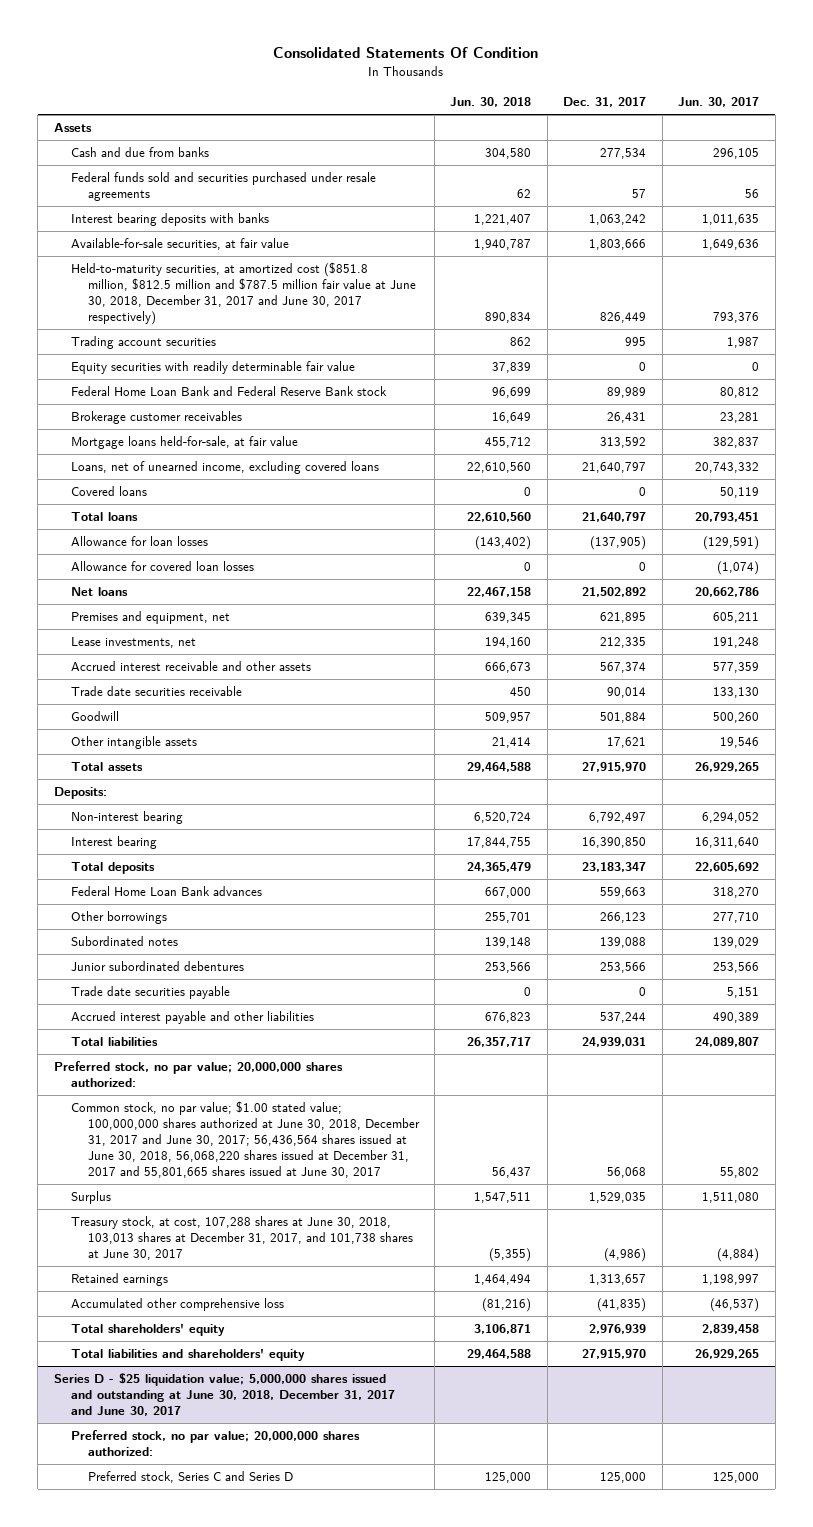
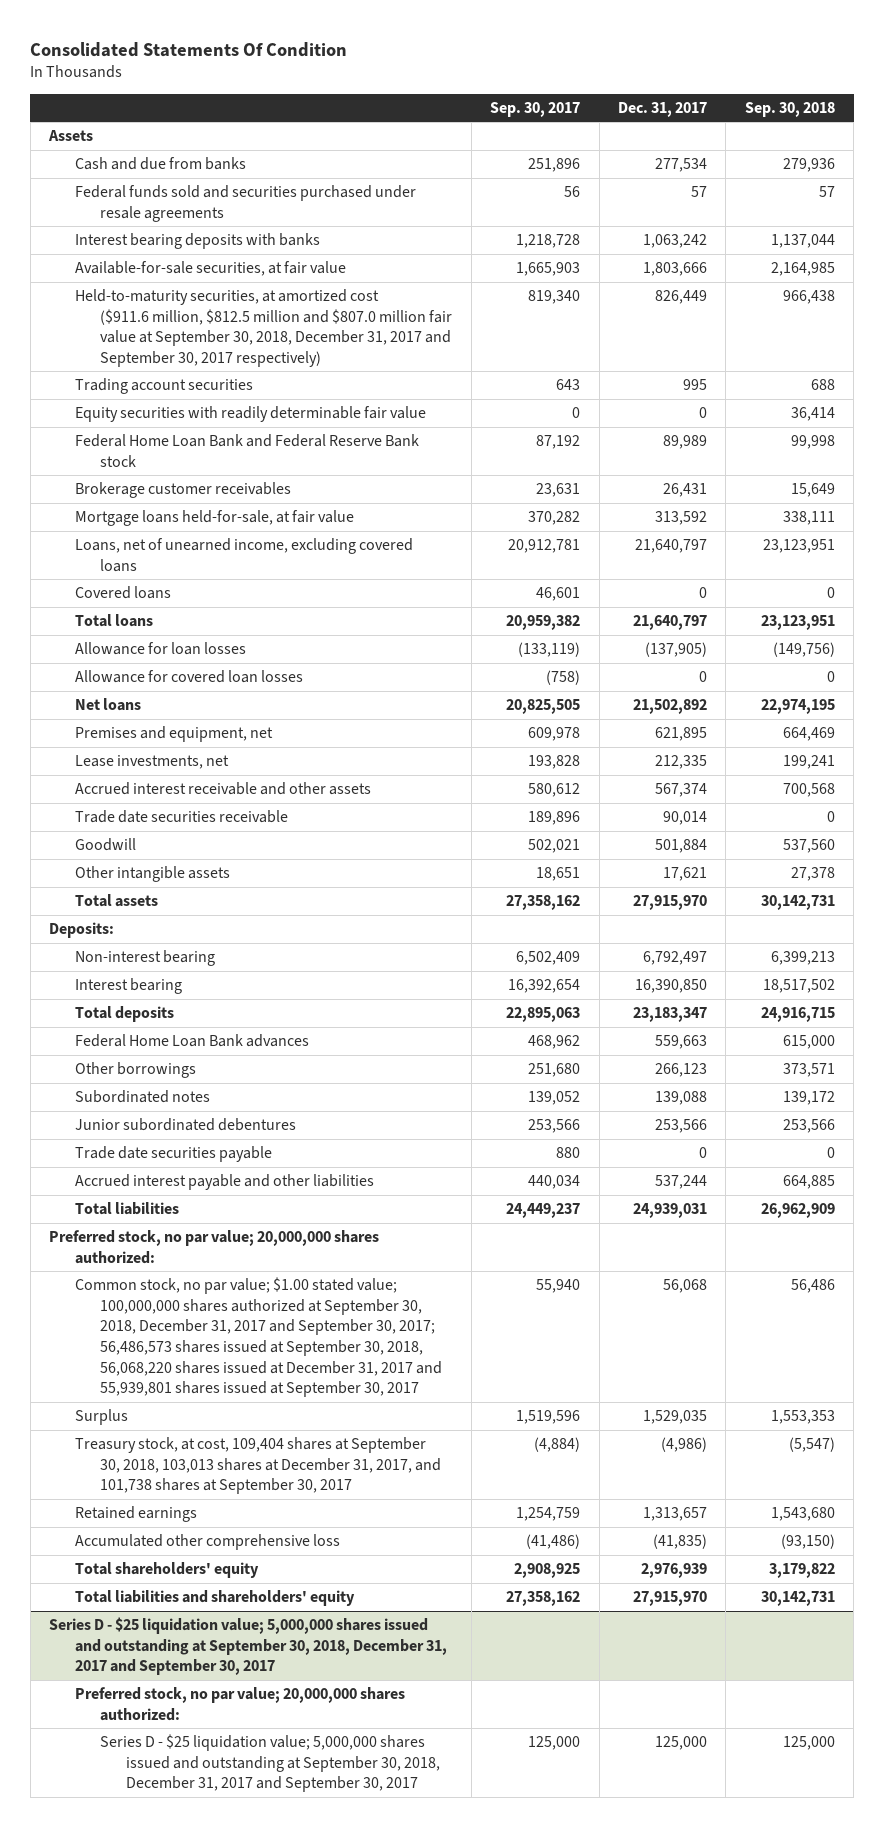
- | Jun. 30, 2018 | Dec. 31, 2017 | Jun. 30, 2017
+ | Sep. 30, 2017 | Dec. 31, 2017 | Sep. 30, 2018
- Held-to-maturity securities, at amortized cost ($851.8 million, $812.5 million and $787.5 million fair value at June 30, 2018, December 31, 2017 and June 30, 2017 respectively) | 890,834 | 826,449 | 793,376
+ Held-to-maturity securities, at amortized cost ($911.6 million, $812.5 million and $807.0 million fair value at September 30, 2018, December 31, 2017 and September 30, 2017 respectively) | 819,340 | 826,449 | 966,438
- Common stock, no par value; $1.00 stated value; 100,000,000 shares authorized at June 30, 2018, December 31, 2017 and June 30, 2017; 56,436,564 shares issued at June 30, 2018, 56,068,220 shares issued at December 31, 2017 and 55,801,665 shares issued at June 30, 2017 | 56,437 | 56,068 | 55,802
+ Common stock, no par value; $1.00 stated value; 100,000,000 shares authorized at September 30, 2018, December 31, 2017 and September 30, 2017; 56,486,573 shares issued at September 30, 2018, 56,068,220 shares issued at December 31, 2017 and 55,939,801 shares issued at September 30, 2017 | 55,940 | 56,068 | 56,486
- Treasury stock, at cost, 107,288 shares at June 30, 2018, 103,013 shares at December 31, 2017, and 101,738 shares at June 30, 2017 | (5,355) | (4,986) | (4,884)
+ Treasury stock, at cost, 109,404 shares at September 30, 2018, 103,013 shares at December 31, 2017, and 101,738 shares at September 30, 2017 | (4,884) | (4,986) | (5,547)
- Series D - $25 liquidation value; 5,000,000 shares issued and outstanding at June 30, 2018, December 31, 2017 and June 30, 2017
+ Series D - $25 liquidation value; 5,000,000 shares issued and outstanding at September 30, 2018, December 31, 2017 and September 30, 2017
- Preferred stock, Series C and Series D | 125,000 | 125,000 | 125,000
+ Series D - $25 liquidation value; 5,000,000 shares issued and outstanding at September 30, 2018, December 31, 2017 and September 30, 2017 | 125,000 | 125,000 | 125,000

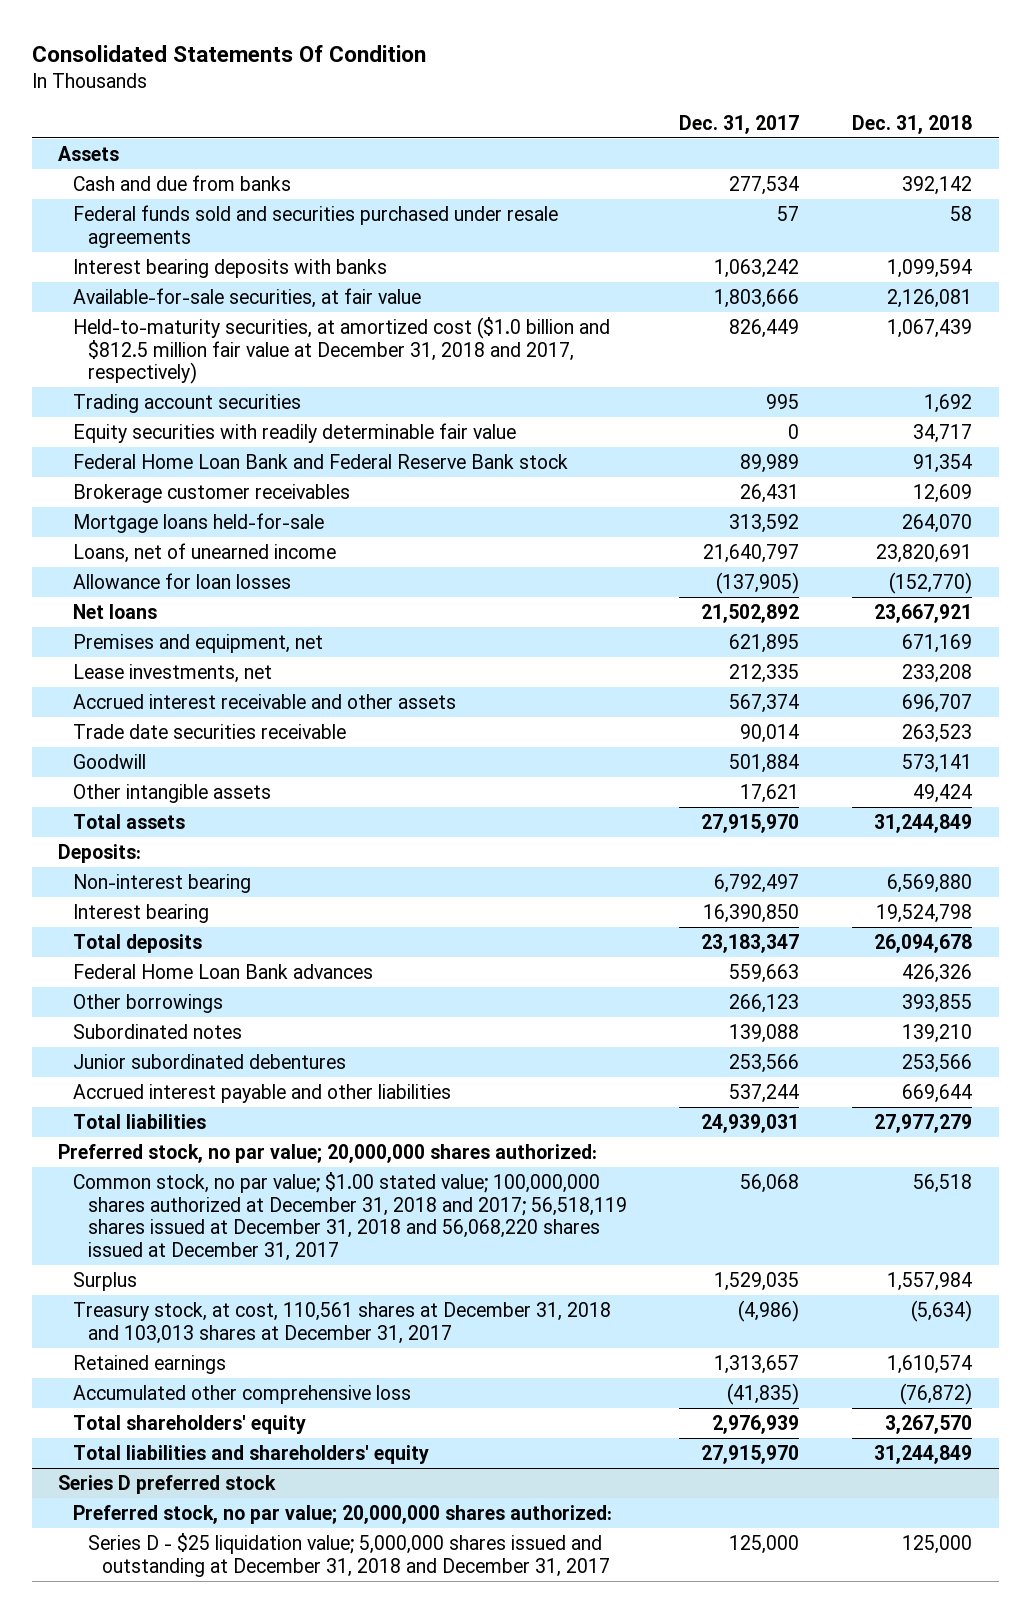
- | Sep. 30, 2017 | Dec. 31, 2017 | Sep. 30, 2018
+ | Dec. 31, 2017 | Dec. 31, 2018
- Held-to-maturity securities, at amortized cost ($911.6 million, $812.5 million and $807.0 million fair value at September 30, 2018, December 31, 2017 and September 30, 2017 respectively) | 819,340 | 826,449 | 966,438
+ Held-to-maturity securities, at amortized cost ($1.0 billion and $812.5 million fair value at December 31, 2018 and 2017, respectively) | 826,449 | 1,067,439
- Mortgage loans held-for-sale, at fair value | 370,282 | 313,592 | 338,111
- Loans, net of unearned income, excluding covered loans | 20,912,781 | 21,640,797 | 23,123,951
- Covered loans | 46,601 | 0 | 0
- Total loans | 20,959,382 | 21,640,797 | 23,123,951
+ Mortgage loans held-for-sale | 313,592 | 264,070
+ Loans, net of unearned income | 21,640,797 | 23,820,691
- Allowance for covered loan losses | (758) | 0 | 0
- Trade date securities payable | 880 | 0 | 0
- Common stock, no par value; $1.00 stated value; 100,000,000 shares authorized at September 30, 2018, December 31, 2017 and September 30, 2017; 56,486,573 shares issued at September 30, 2018, 56,068,220 shares issued at December 31, 2017 and 55,939,801 shares issued at September 30, 2017 | 55,940 | 56,068 | 56,486
+ Common stock, no par value; $1.00 stated value; 100,000,000 shares authorized at December 31, 2018 and 2017; 56,518,119 shares issued at December 31, 2018 and 56,068,220 shares issued at December 31, 2017 | 56,068 | 56,518
- Treasury stock, at cost, 109,404 shares at September 30, 2018, 103,013 shares at December 31, 2017, and 101,738 shares at September 30, 2017 | (4,884) | (4,986) | (5,547)
+ Treasury stock, at cost, 110,561 shares at December 31, 2018 and 103,013 shares at December 31, 2017 | (4,986) | (5,634)
- Series D - $25 liquidation value; 5,000,000 shares issued and outstanding at September 30, 2018, December 31, 2017 and September 30, 2017
+ Series D preferred stock
- Series D - $25 liquidation value; 5,000,000 shares issued and outstanding at September 30, 2018, December 31, 2017 and September 30, 2017 | 125,000 | 125,000 | 125,000
+ Series D - $25 liquidation value; 5,000,000 shares issued and outstanding at December 31, 2018 and December 31, 2017 | 125,000 | 125,000

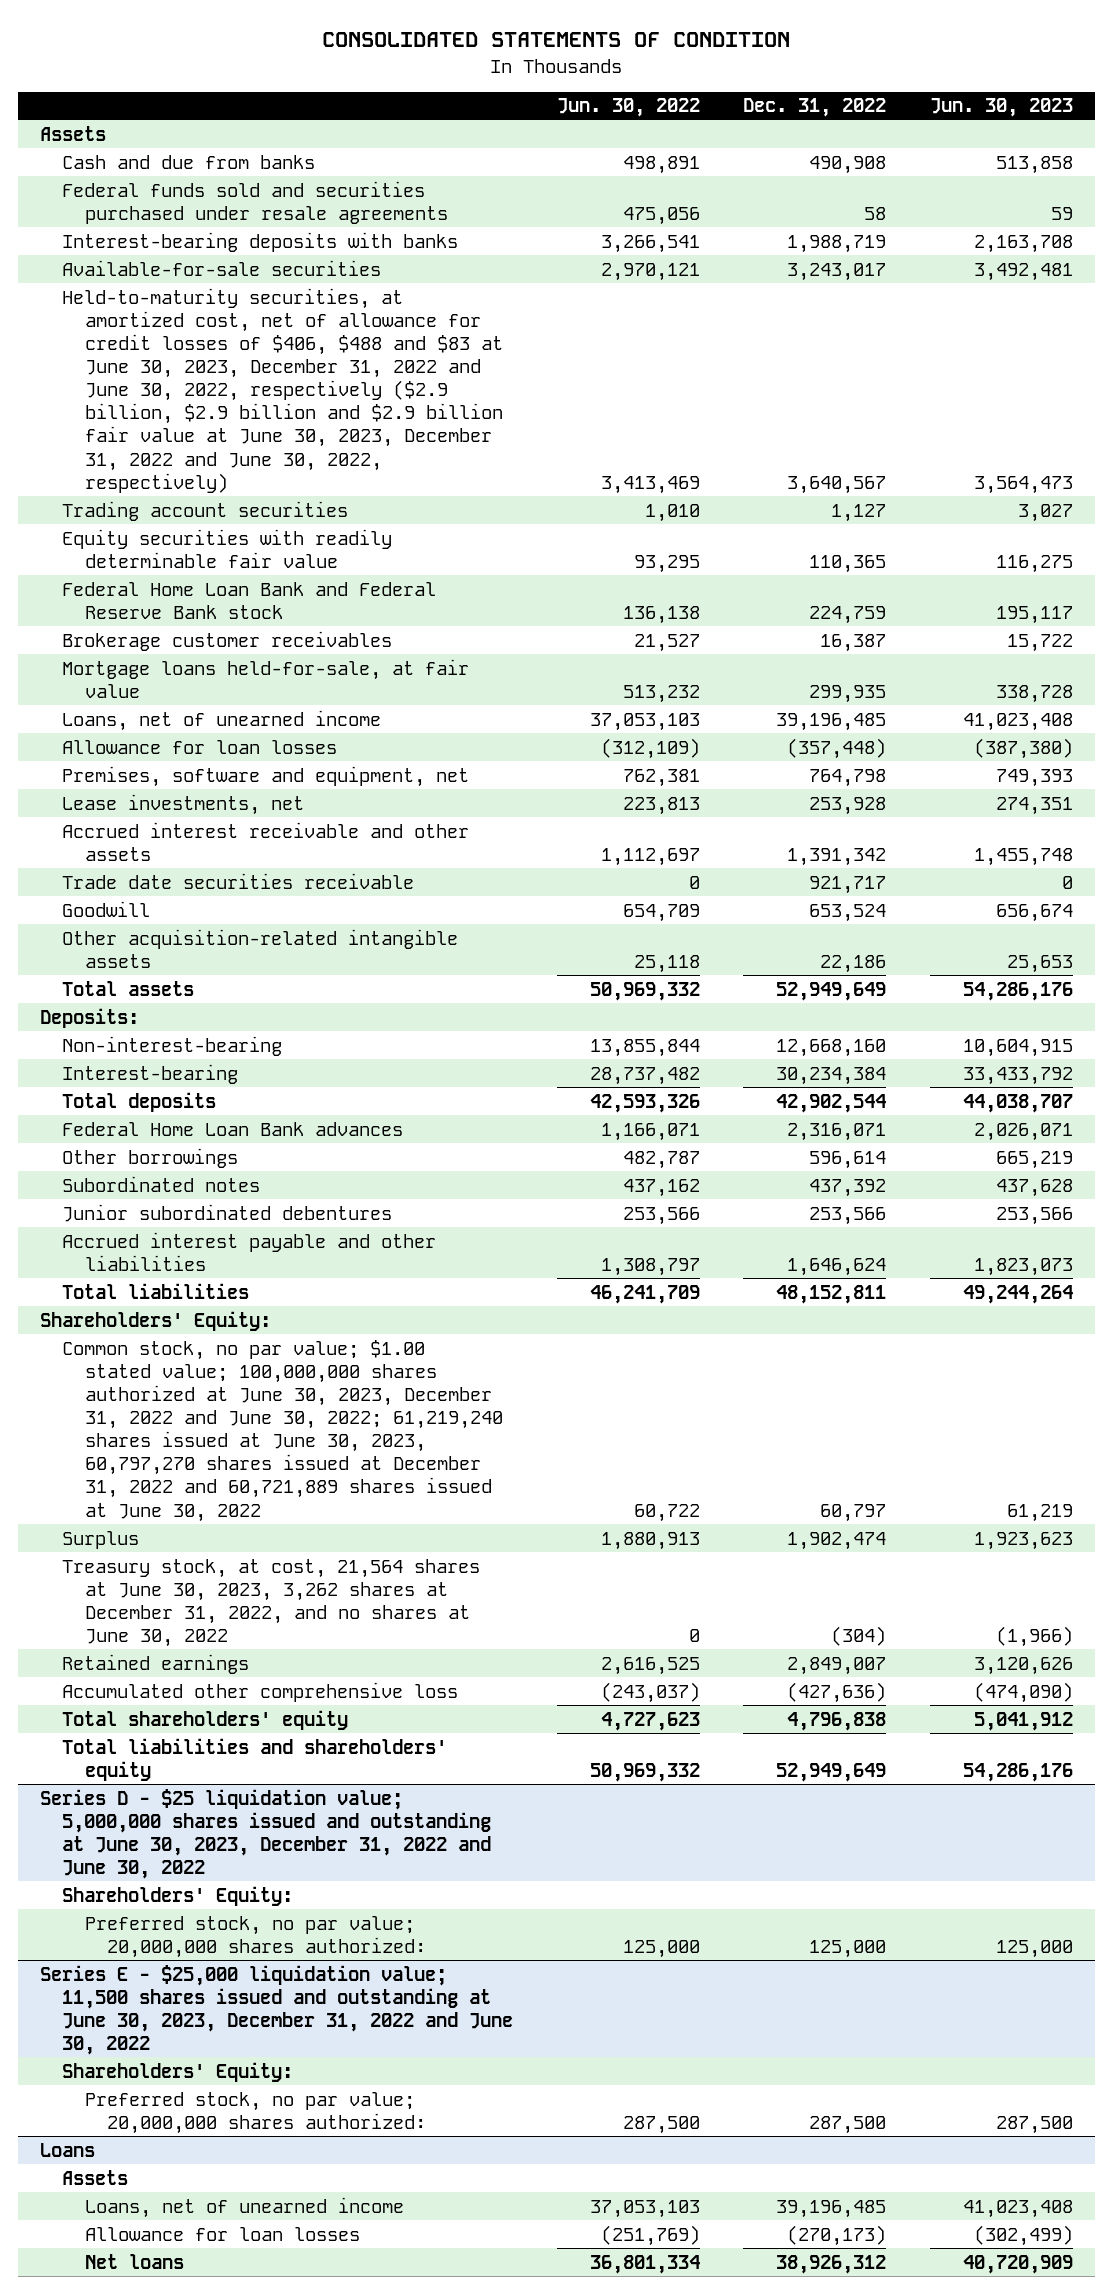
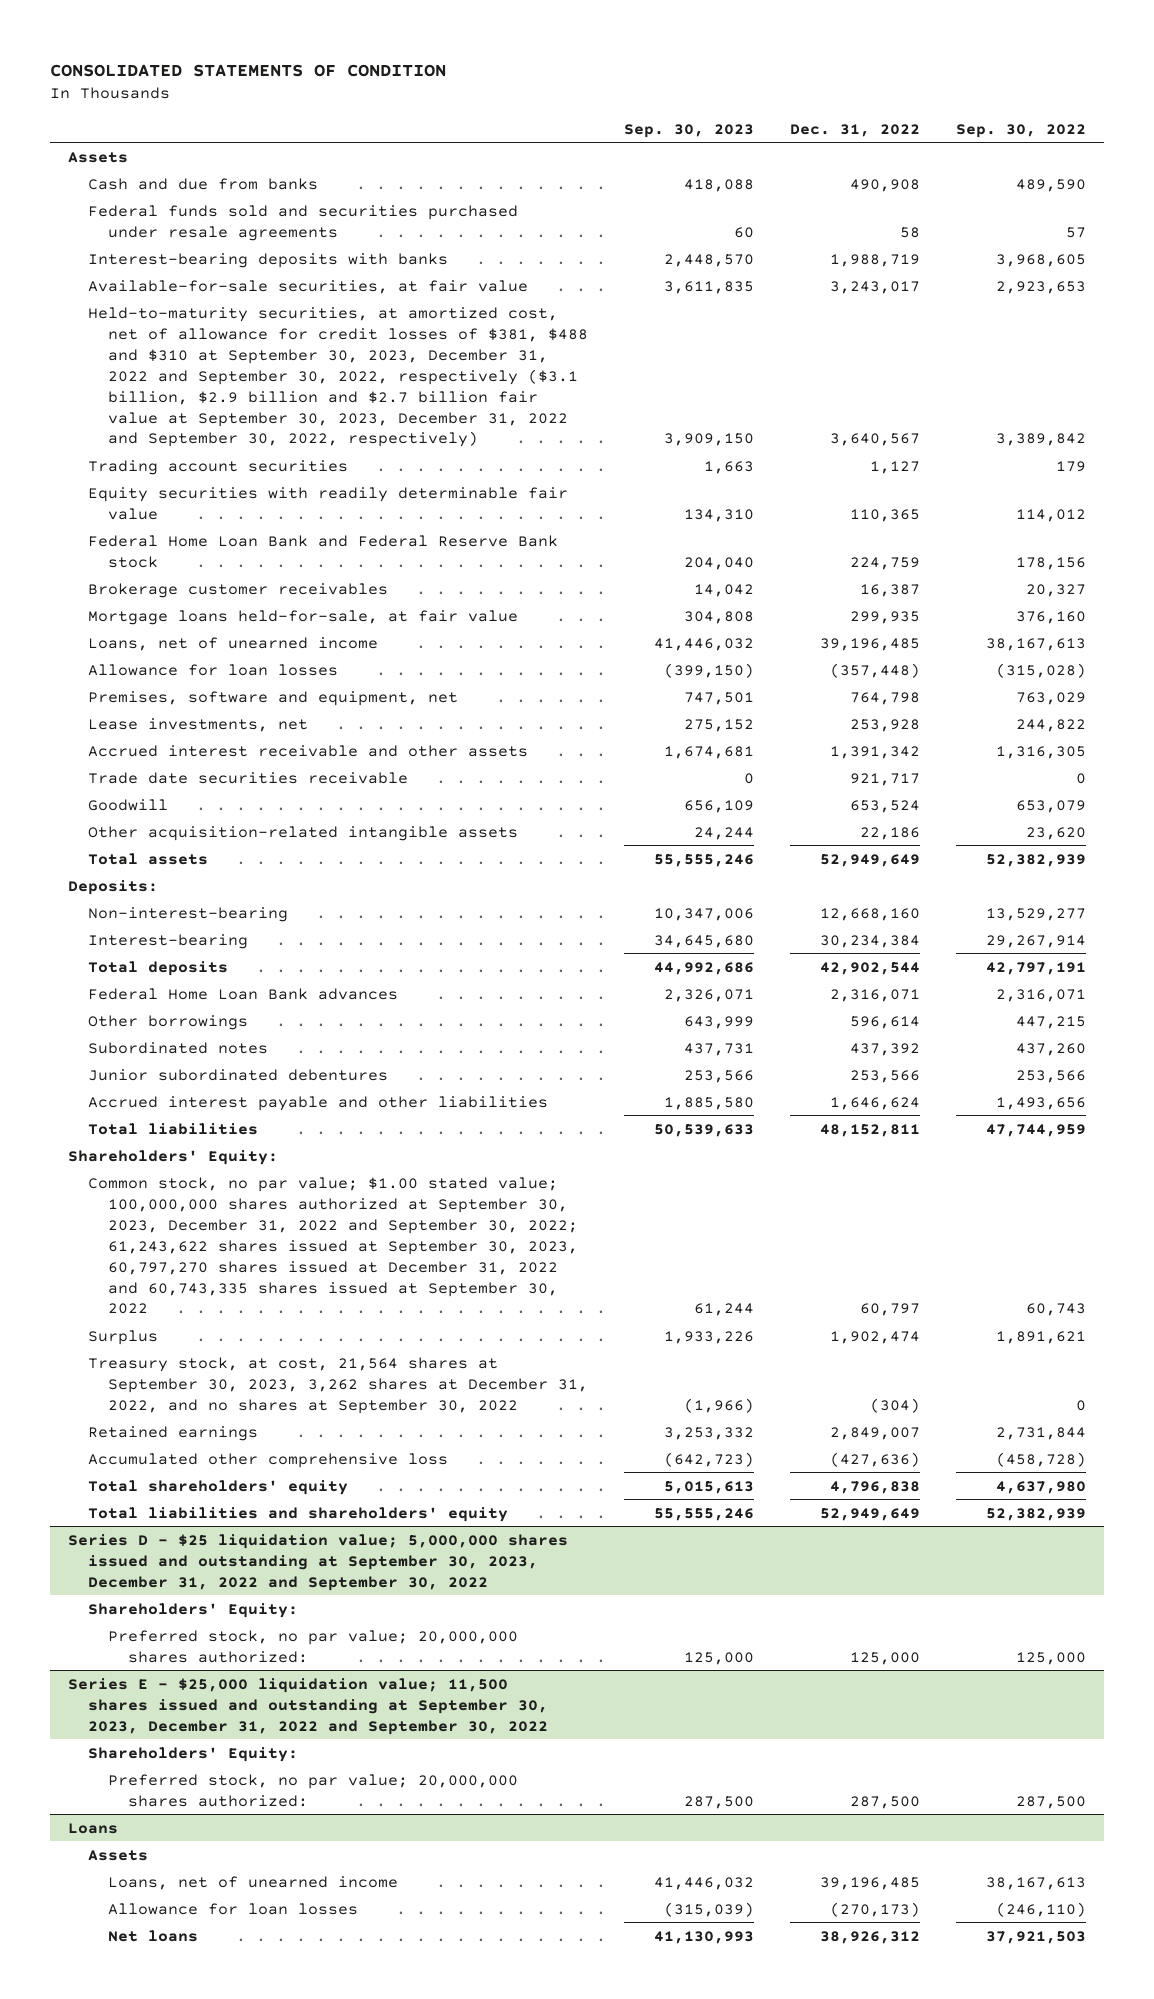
- | Jun. 30, 2022 | Dec. 31, 2022 | Jun. 30, 2023
+ | Sep. 30, 2023 | Dec. 31, 2022 | Sep. 30, 2022
- Available-for-sale securities | 2,970,121 | 3,243,017 | 3,492,481
- Held-to-maturity securities, at amortized cost, net of allowance for credit losses of $406, $488 and $83 at June 30, 2023, December 31, 2022 and June 30, 2022, respectively ($2.9 billion, $2.9 billion and $2.9 billion fair value at June 30, 2023, December 31, 2022 and June 30, 2022, respectively) | 3,413,469 | 3,640,567 | 3,564,473
+ Available-for-sale securities, at fair value | 3,611,835 | 3,243,017 | 2,923,653
+ Held-to-maturity securities, at amortized cost, net of allowance for credit losses of $381, $488 and $310 at September 30, 2023, December 31, 2022 and September 30, 2022, respectively ($3.1 billion, $2.9 billion and $2.7 billion fair value at September 30, 2023, December 31, 2022 and September 30, 2022, respectively) | 3,909,150 | 3,640,567 | 3,389,842
- Common stock, no par value; $1.00 stated value; 100,000,000 shares authorized at June 30, 2023, December 31, 2022 and June 30, 2022; 61,219,240 shares issued at June 30, 2023, 60,797,270 shares issued at December 31, 2022 and 60,721,889 shares issued at June 30, 2022 | 60,722 | 60,797 | 61,219
+ Common stock, no par value; $1.00 stated value; 100,000,000 shares authorized at September 30, 2023, December 31, 2022 and September 30, 2022; 61,243,622 shares issued at September 30, 2023, 60,797,270 shares issued at December 31, 2022 and 60,743,335 shares issued at September 30, 2022 | 61,244 | 60,797 | 60,743
- Treasury stock, at cost, 21,564 shares at June 30, 2023, 3,262 shares at December 31, 2022, and no shares at June 30, 2022 | 0 | (304) | (1,966)
+ Treasury stock, at cost, 21,564 shares at September 30, 2023, 3,262 shares at December 31, 2022, and no shares at September 30, 2022 | (1,966) | (304) | 0
- Series D - $25 liquidation value; 5,000,000 shares issued and outstanding at June 30, 2023, December 31, 2022 and June 30, 2022
+ Series D - $25 liquidation value; 5,000,000 shares issued and outstanding at September 30, 2023, December 31, 2022 and September 30, 2022
- Series E - $25,000 liquidation value; 11,500 shares issued and outstanding at June 30, 2023, December 31, 2022 and June 30, 2022
+ Series E - $25,000 liquidation value; 11,500 shares issued and outstanding at September 30, 2023, December 31, 2022 and September 30, 2022

